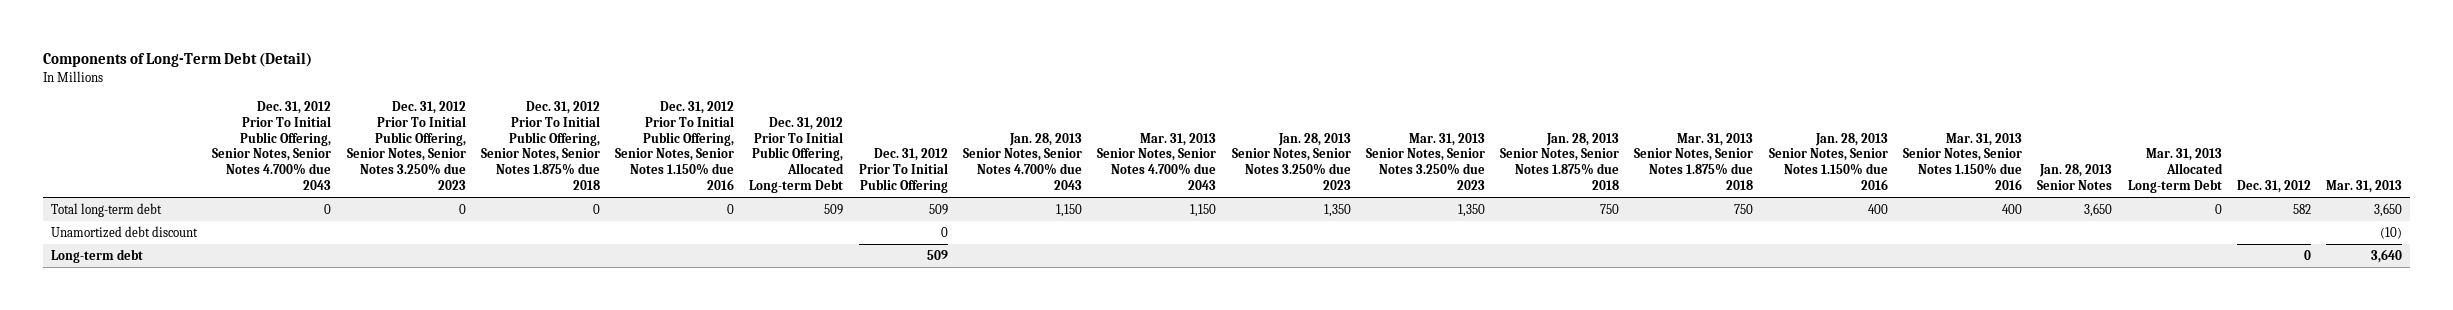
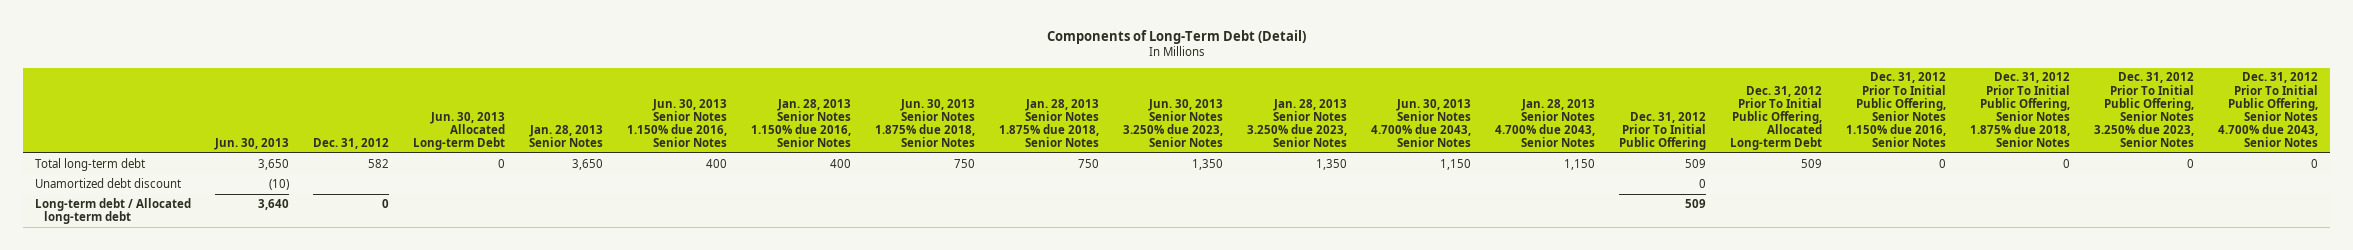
- | Dec. 31, 2012 Prior To Initial Public Offering, Senior Notes, Senior Notes 4.700% due 2043 | Dec. 31, 2012 Prior To Initial Public Offering, Senior Notes, Senior Notes 3.250% due 2023 | Dec. 31, 2012 Prior To Initial Public Offering, Senior Notes, Senior Notes 1.875% due 2018 | Dec. 31, 2012 Prior To Initial Public Offering, Senior Notes, Senior Notes 1.150% due 2016 | Dec. 31, 2012 Prior To Initial Public Offering, Allocated Long-term Debt | Dec. 31, 2012 Prior To Initial Public Offering | Jan. 28, 2013 Senior Notes, Senior Notes 4.700% due 2043 | Mar. 31, 2013 Senior Notes, Senior Notes 4.700% due 2043 | Jan. 28, 2013 Senior Notes, Senior Notes 3.250% due 2023 | Mar. 31, 2013 Senior Notes, Senior Notes 3.250% due 2023 | Jan. 28, 2013 Senior Notes, Senior Notes 1.875% due 2018 | Mar. 31, 2013 Senior Notes, Senior Notes 1.875% due 2018 | Jan. 28, 2013 Senior Notes, Senior Notes 1.150% due 2016 | Mar. 31, 2013 Senior Notes, Senior Notes 1.150% due 2016 | Jan. 28, 2013 Senior Notes | Mar. 31, 2013 Allocated Long-term Debt | Dec. 31, 2012 | Mar. 31, 2013
+ | Jun. 30, 2013 | Dec. 31, 2012 | Jun. 30, 2013 Allocated Long-term Debt | Jan. 28, 2013 Senior Notes | Jun. 30, 2013 Senior Notes 1.150% due 2016, Senior Notes | Jan. 28, 2013 Senior Notes 1.150% due 2016, Senior Notes | Jun. 30, 2013 Senior Notes 1.875% due 2018, Senior Notes | Jan. 28, 2013 Senior Notes 1.875% due 2018, Senior Notes | Jun. 30, 2013 Senior Notes 3.250% due 2023, Senior Notes | Jan. 28, 2013 Senior Notes 3.250% due 2023, Senior Notes | Jun. 30, 2013 Senior Notes 4.700% due 2043, Senior Notes | Jan. 28, 2013 Senior Notes 4.700% due 2043, Senior Notes | Dec. 31, 2012 Prior To Initial Public Offering | Dec. 31, 2012 Prior To Initial Public Offering, Allocated Long-term Debt | Dec. 31, 2012 Prior To Initial Public Offering, Senior Notes 1.150% due 2016, Senior Notes | Dec. 31, 2012 Prior To Initial Public Offering, Senior Notes 1.875% due 2018, Senior Notes | Dec. 31, 2012 Prior To Initial Public Offering, Senior Notes 3.250% due 2023, Senior Notes | Dec. 31, 2012 Prior To Initial Public Offering, Senior Notes 4.700% due 2043, Senior Notes
- Long-term debt | | | | | | 509 | | | | | | | | | | | 0 | 3,640
+ Long-term debt / Allocated long-term debt | 3,640 | 0 | | | | | | | | | | | 509 | | | | |

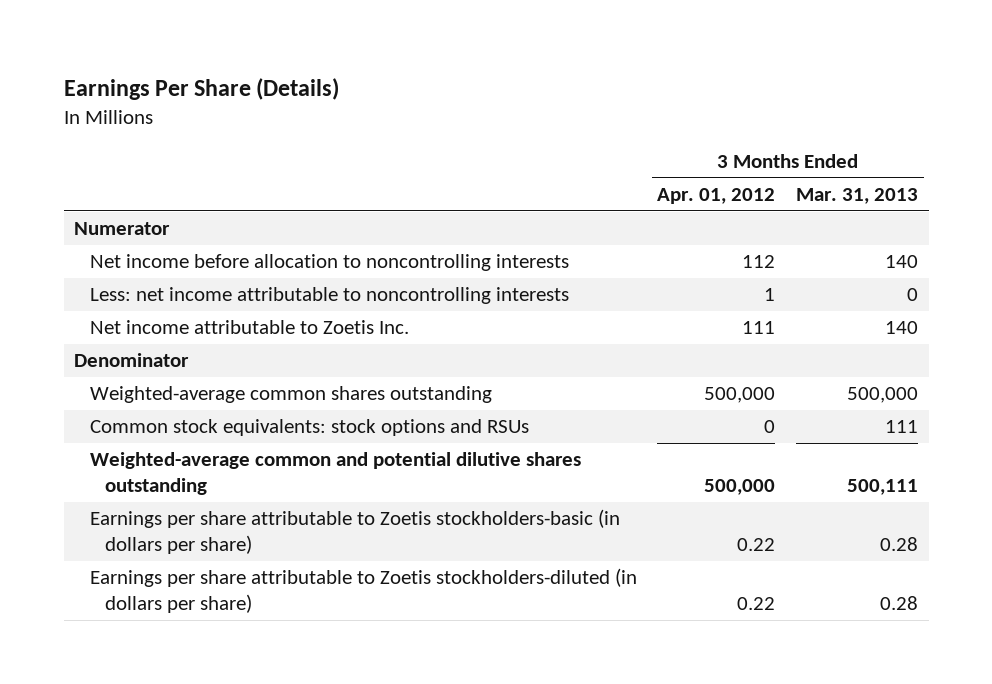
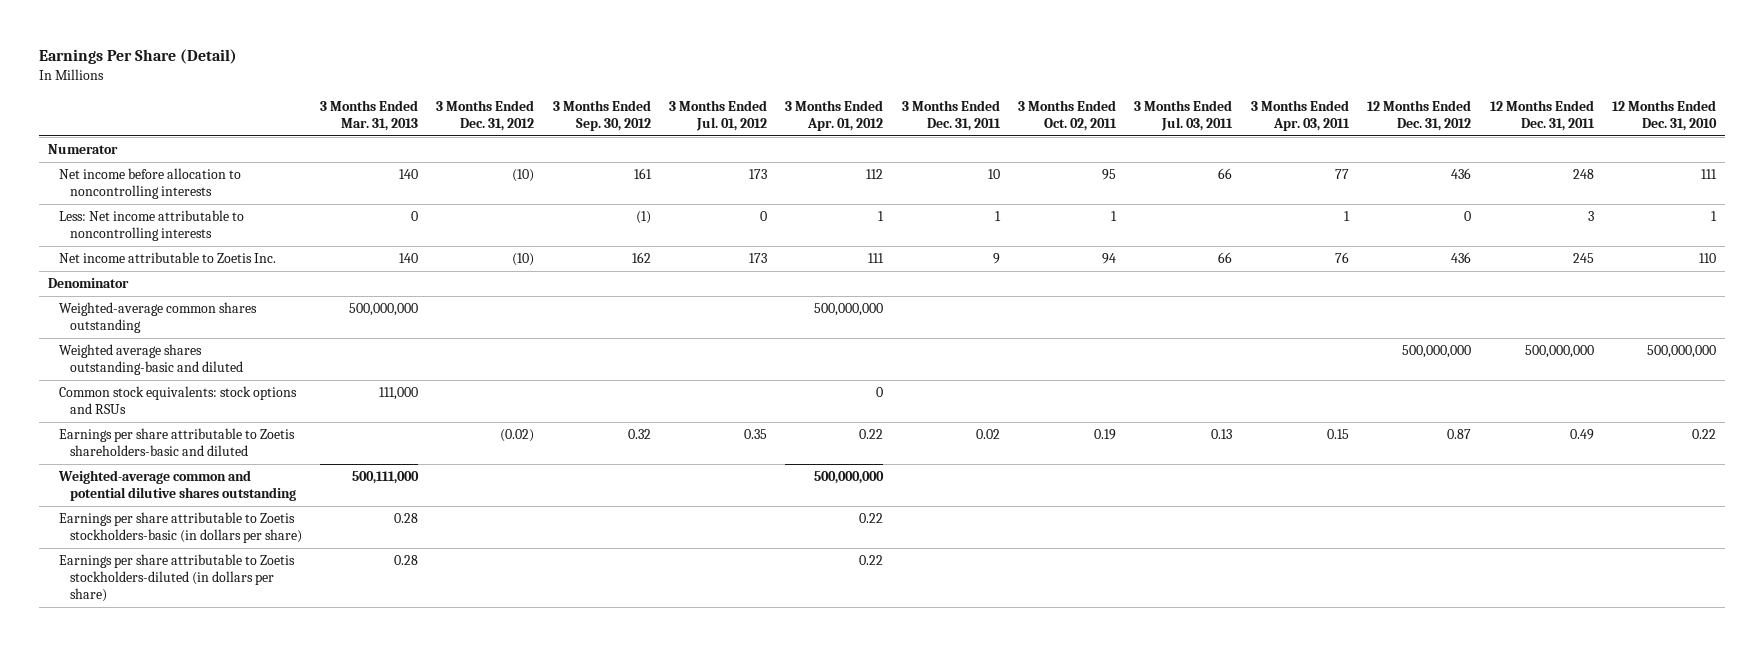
- Earnings Per Share (Details)
+ Earnings Per Share (Detail)
- | 3 Months Ended Apr. 01, 2012 | 3 Months Ended Mar. 31, 2013
+ | 3 Months Ended Mar. 31, 2013 | 3 Months Ended Dec. 31, 2012 | 3 Months Ended Sep. 30, 2012 | 3 Months Ended Jul. 01, 2012 | 3 Months Ended Apr. 01, 2012 | 3 Months Ended Dec. 31, 2011 | 3 Months Ended Oct. 02, 2011 | 3 Months Ended Jul. 03, 2011 | 3 Months Ended Apr. 03, 2011 | 12 Months Ended Dec. 31, 2012 | 12 Months Ended Dec. 31, 2011 | 12 Months Ended Dec. 31, 2010
- Less: net income attributable to noncontrolling interests | 1 | 0
+ Less: Net income attributable to noncontrolling interests | 0 | | (1) | 0 | 1 | 1 | 1 | | 1 | 0 | 3 | 1
- Weighted-average common shares outstanding | 500,000 | 500,000
- Common stock equivalents: stock options and RSUs | 0 | 111
- Weighted-average common and potential dilutive shares outstanding | 500,000 | 500,111
+ Weighted-average common shares outstanding | 500,000,000 | | | | 500,000,000 | | | | | | |
+ Weighted average shares outstanding-basic and diluted | | | | | | | | | | 500,000,000 | 500,000,000 | 500,000,000
+ Common stock equivalents: stock options and RSUs | 111,000 | | | | 0 | | | | | | |
+ Earnings per share attributable to Zoetis shareholders-basic and diluted | | (0.02) | 0.32 | 0.35 | 0.22 | 0.02 | 0.19 | 0.13 | 0.15 | 0.87 | 0.49 | 0.22
+ Weighted-average common and potential dilutive shares outstanding | 500,111,000 | | | | 500,000,000 | | | | | | |

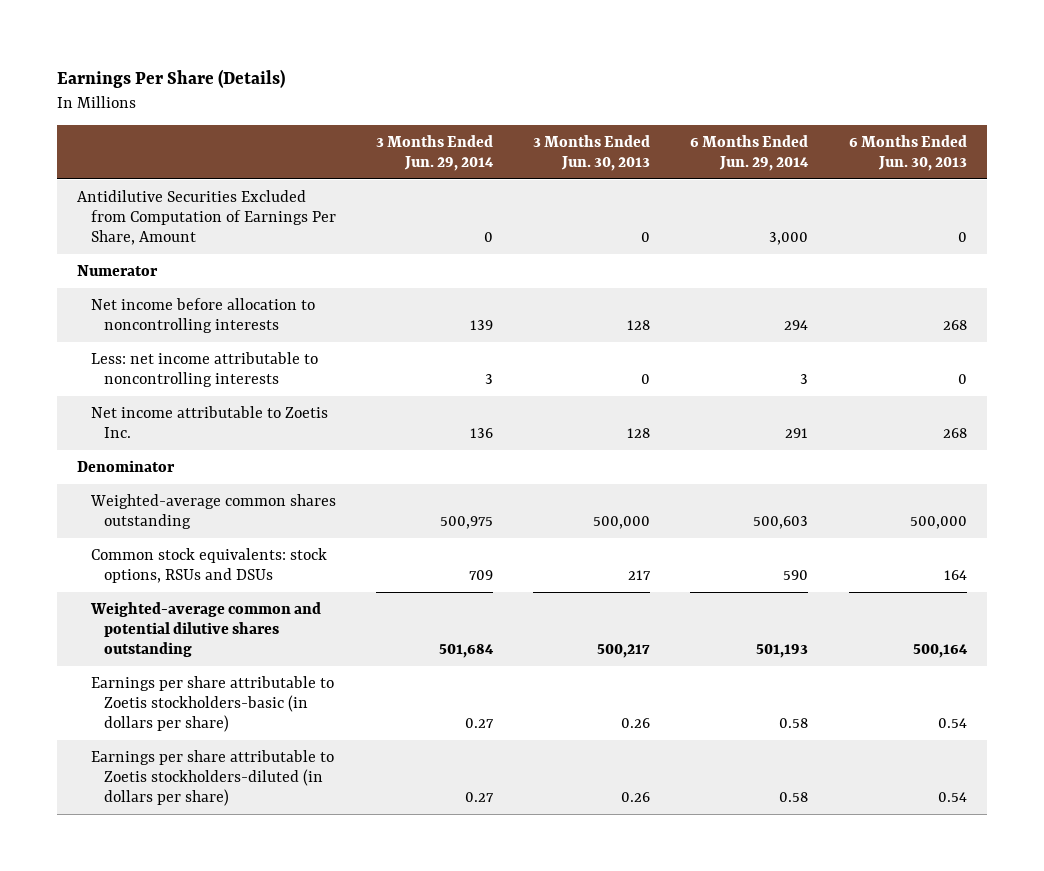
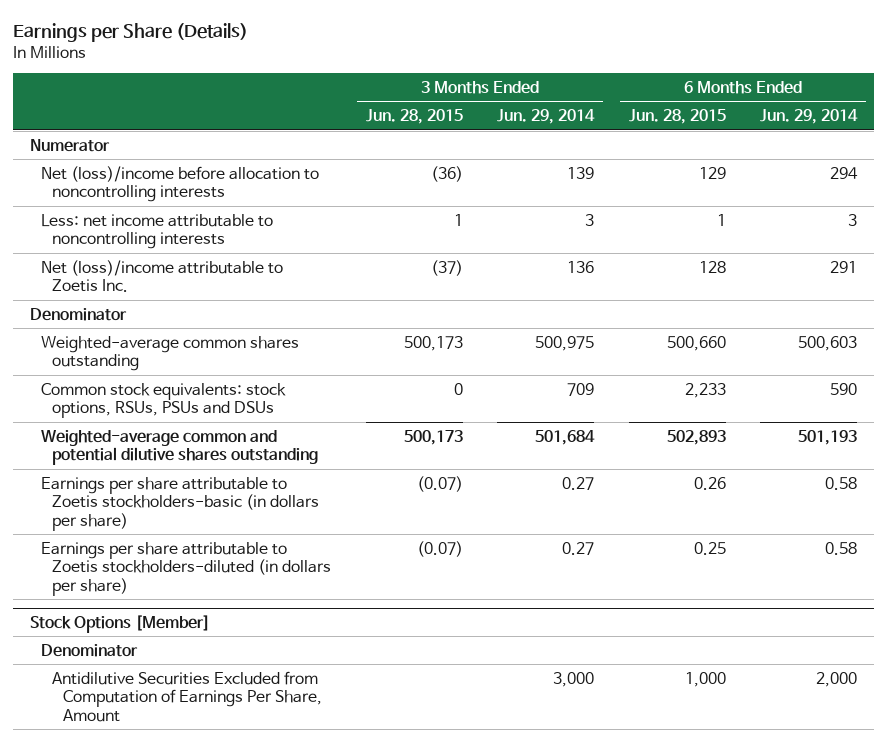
- Earnings Per Share (Details)
+ Earnings per Share (Details)
- | 3 Months Ended Jun. 29, 2014 | 3 Months Ended Jun. 30, 2013 | 6 Months Ended Jun. 29, 2014 | 6 Months Ended Jun. 30, 2013
+ | 3 Months Ended Jun. 28, 2015 | 3 Months Ended Jun. 29, 2014 | 6 Months Ended Jun. 28, 2015 | 6 Months Ended Jun. 29, 2014
- Antidilutive Securities Excluded from Computation of Earnings Per Share, Amount | 0 | 0 | 3,000 | 0
- Net income before allocation to noncontrolling interests | 139 | 128 | 294 | 268
+ Net (loss)/income before allocation to noncontrolling interests | (36) | 139 | 129 | 294
- Net income attributable to Zoetis Inc. | 136 | 128 | 291 | 268
+ Net (loss)/income attributable to Zoetis Inc. | (37) | 136 | 128 | 291
- Common stock equivalents: stock options, RSUs and DSUs | 709 | 217 | 590 | 164
+ Common stock equivalents: stock options, RSUs, PSUs and DSUs | 0 | 709 | 2,233 | 590
+ Stock Options [Member]
+ Denominator
+ Antidilutive Securities Excluded from Computation of Earnings Per Share, Amount | | 3,000 | 1,000 | 2,000

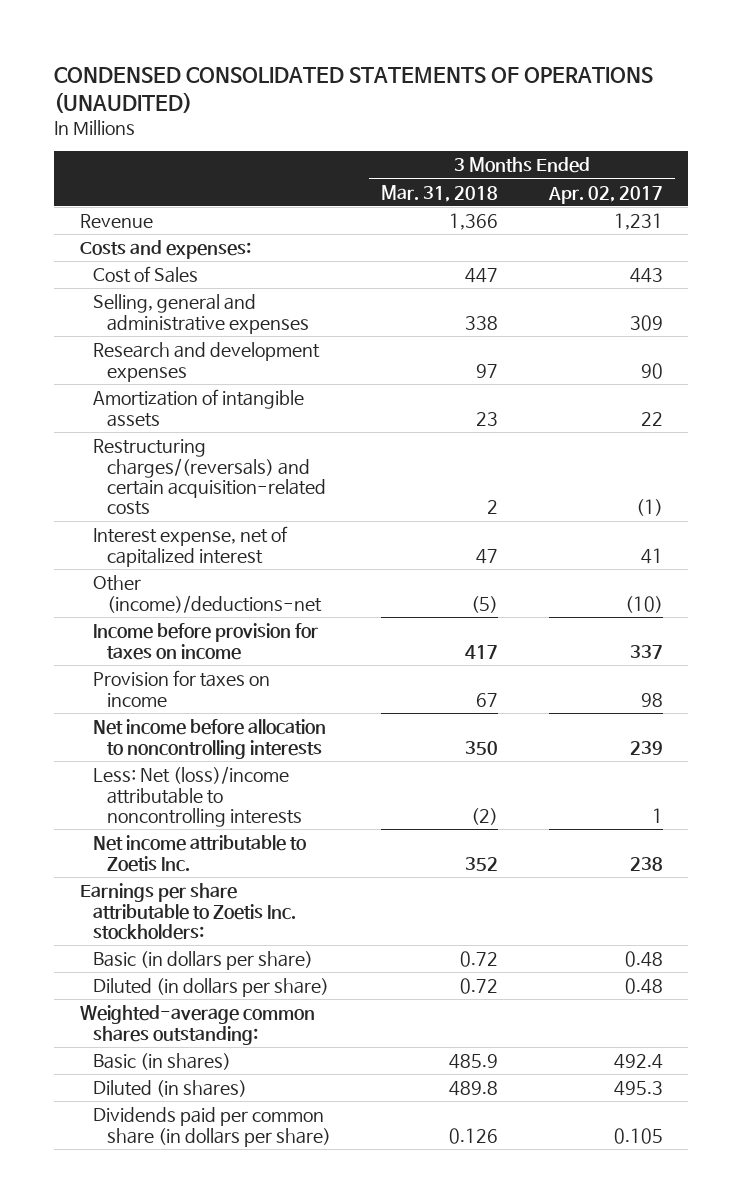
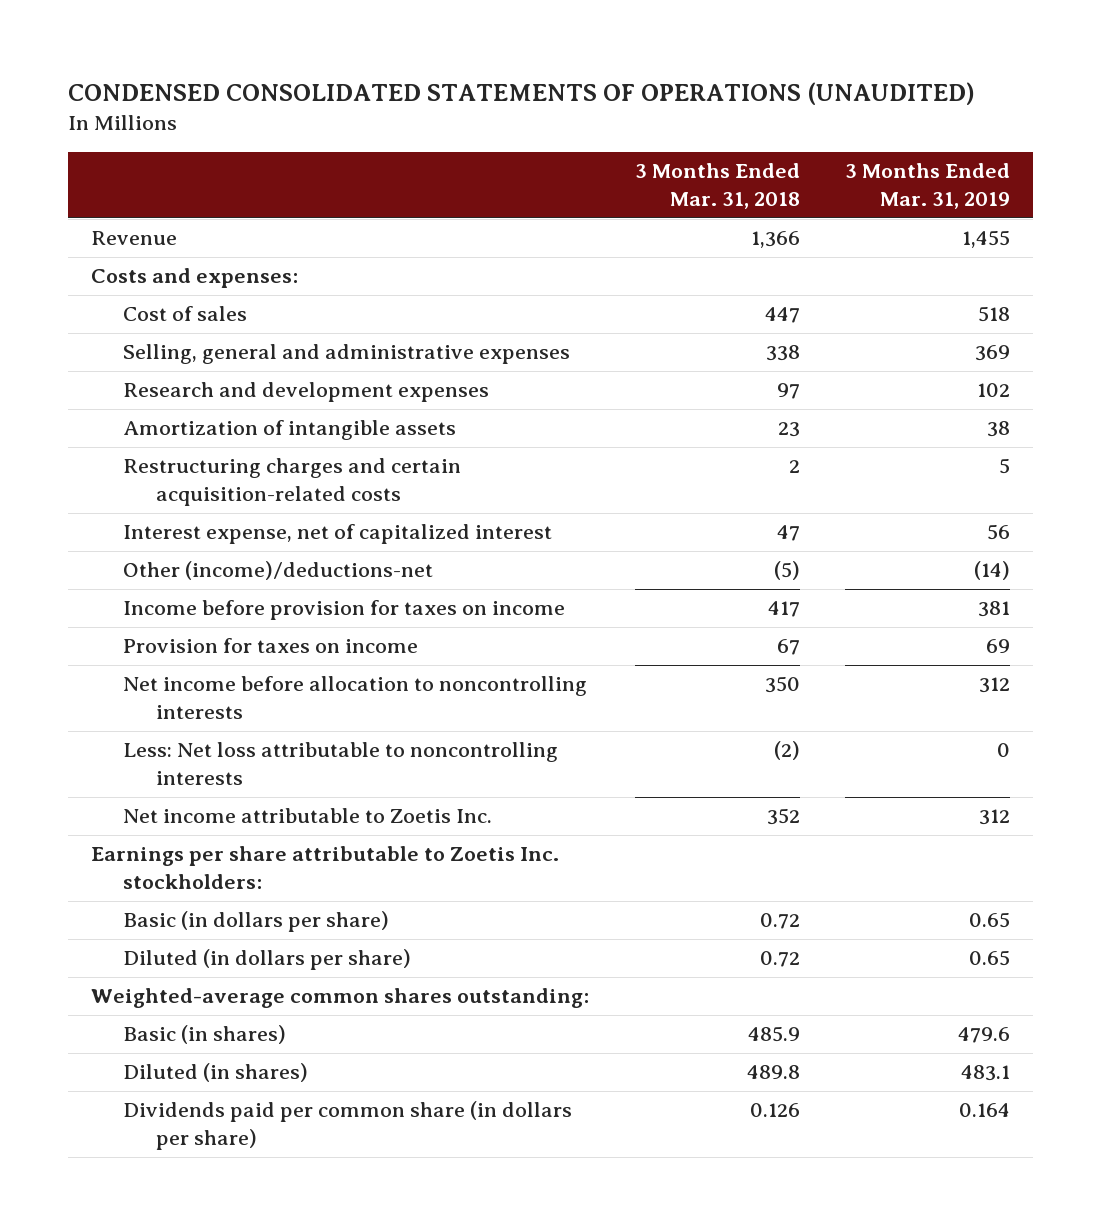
- | 3 Months Ended Mar. 31, 2018 | 3 Months Ended Apr. 02, 2017
+ | 3 Months Ended Mar. 31, 2018 | 3 Months Ended Mar. 31, 2019
- Cost of Sales | 447 | 443
+ Cost of sales | 447 | 518
- Restructuring charges/(reversals) and certain acquisition-related costs | 2 | (1)
+ Restructuring charges and certain acquisition-related costs | 2 | 5
- Less: Net (loss)/income attributable to noncontrolling interests | (2) | 1
+ Less: Net loss attributable to noncontrolling interests | (2) | 0

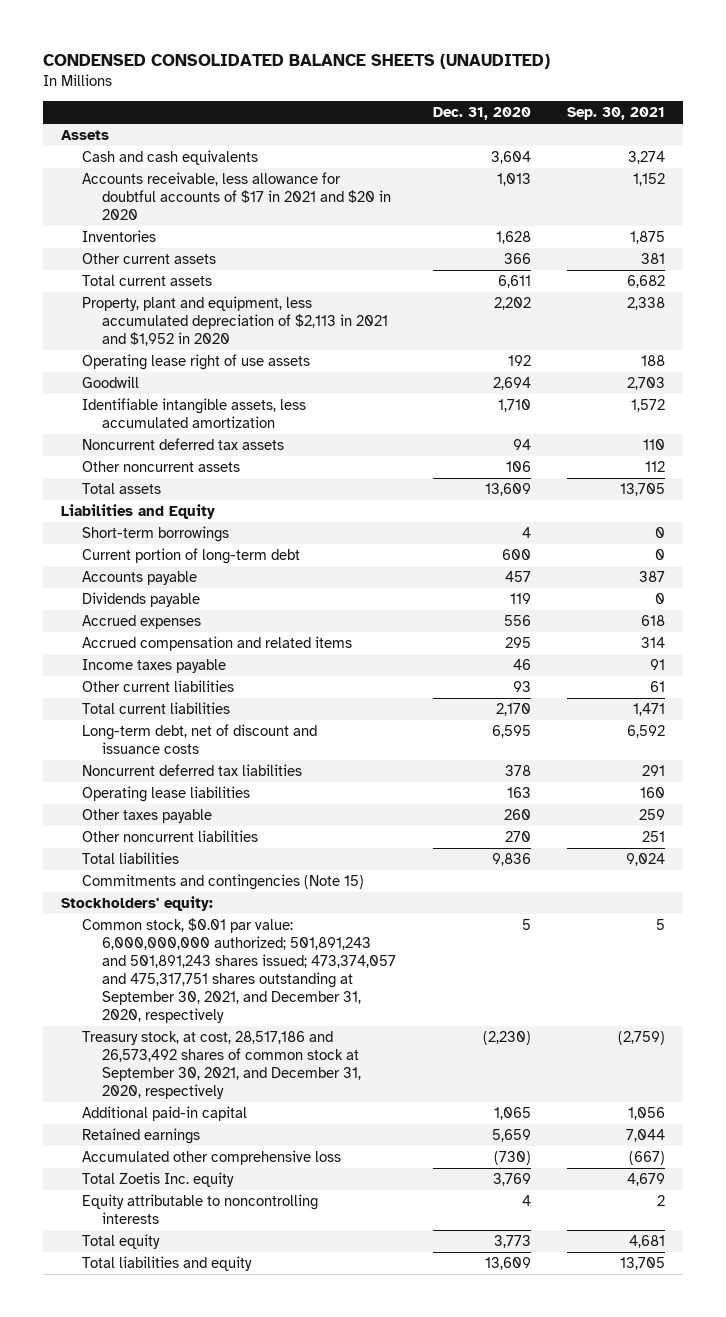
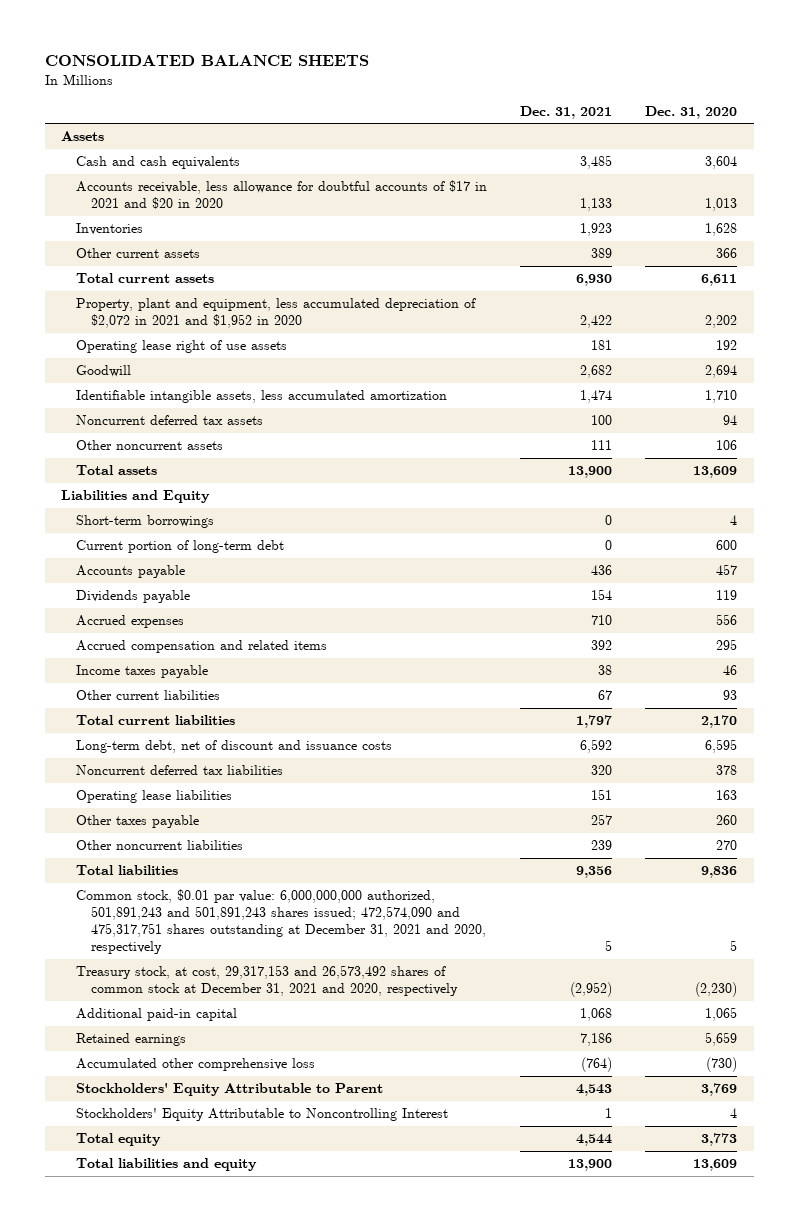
- CONDENSED CONSOLIDATED BALANCE SHEETS (UNAUDITED)
+ CONSOLIDATED BALANCE SHEETS
- | Dec. 31, 2020 | Sep. 30, 2021
+ | Dec. 31, 2021 | Dec. 31, 2020
- Property, plant and equipment, less accumulated depreciation of $2,113 in 2021 and $1,952 in 2020 | 2,202 | 2,338
+ Property, plant and equipment, less accumulated depreciation of $2,072 in 2021 and $1,952 in 2020 | 2,422 | 2,202
- Commitments and contingencies (Note 15)
- Stockholders' equity:
- Common stock, $0.01 par value: 6,000,000,000 authorized; 501,891,243 and 501,891,243 shares issued; 473,374,057 and 475,317,751 shares outstanding at September 30, 2021, and December 31, 2020, respectively | 5 | 5
- Treasury stock, at cost, 28,517,186 and 26,573,492 shares of common stock at September 30, 2021, and December 31, 2020, respectively | (2,230) | (2,759)
+ Common stock, $0.01 par value: 6,000,000,000 authorized, 501,891,243 and 501,891,243 shares issued; 472,574,090 and 475,317,751 shares outstanding at December 31, 2021 and 2020, respectively | 5 | 5
+ Treasury stock, at cost, 29,317,153 and 26,573,492 shares of common stock at December 31, 2021 and 2020, respectively | (2,952) | (2,230)
- Total Zoetis Inc. equity | 3,769 | 4,679
- Equity attributable to noncontrolling interests | 4 | 2
+ Stockholders' Equity Attributable to Parent | 4,543 | 3,769
+ Stockholders' Equity Attributable to Noncontrolling Interest | 1 | 4

